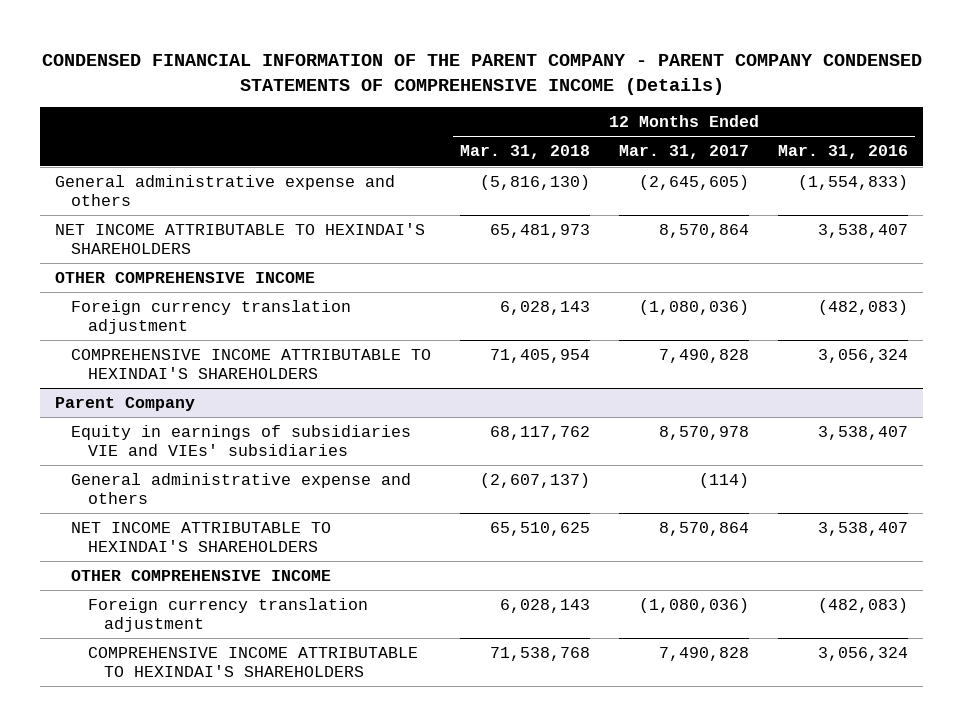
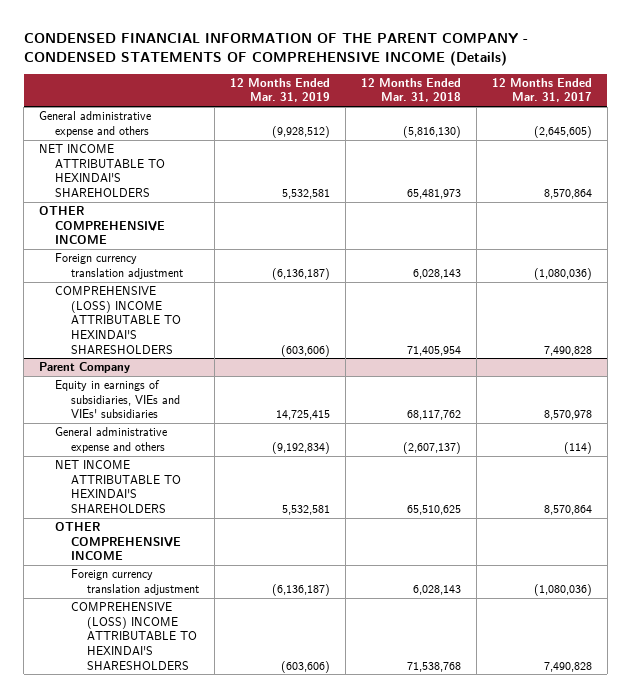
- CONDENSED FINANCIAL INFORMATION OF THE PARENT COMPANY - PARENT COMPANY CONDENSED STATEMENTS OF COMPREHENSIVE INCOME (Details)
+ CONDENSED FINANCIAL INFORMATION OF THE PARENT COMPANY - CONDENSED STATEMENTS OF COMPREHENSIVE INCOME (Details)
- | 12 Months Ended Mar. 31, 2018 | 12 Months Ended Mar. 31, 2017 | 12 Months Ended Mar. 31, 2016
+ | 12 Months Ended Mar. 31, 2019 | 12 Months Ended Mar. 31, 2018 | 12 Months Ended Mar. 31, 2017
- COMPREHENSIVE INCOME ATTRIBUTABLE TO HEXINDAI'S SHAREHOLDERS | 71,405,954 | 7,490,828 | 3,056,324
+ COMPREHENSIVE (LOSS) INCOME ATTRIBUTABLE TO HEXINDAI'S SHARESHOLDERS | (603,606) | 71,405,954 | 7,490,828
@ Parent Company
- Equity in earnings of subsidiaries VIE and VIEs' subsidiaries | 68,117,762 | 8,570,978 | 3,538,407
+ Equity in earnings of subsidiaries, VIEs and VIEs' subsidiaries | 14,725,415 | 68,117,762 | 8,570,978
- COMPREHENSIVE INCOME ATTRIBUTABLE TO HEXINDAI'S SHAREHOLDERS | 71,538,768 | 7,490,828 | 3,056,324
+ COMPREHENSIVE (LOSS) INCOME ATTRIBUTABLE TO HEXINDAI'S SHARESHOLDERS | (603,606) | 71,538,768 | 7,490,828

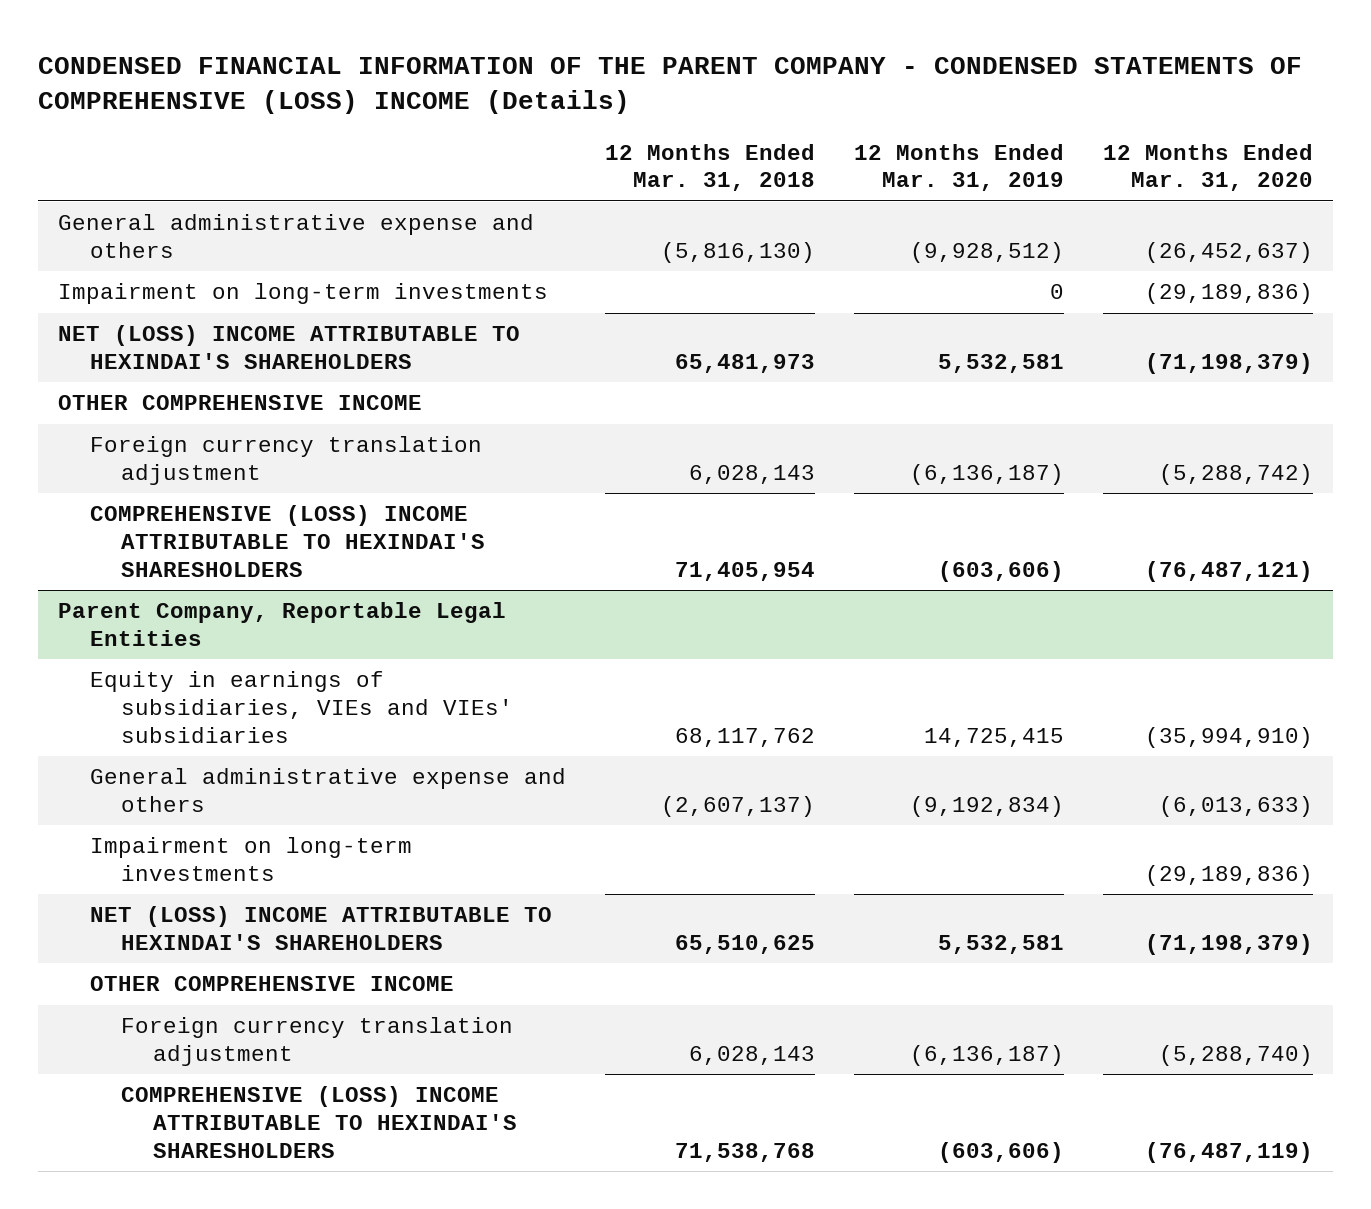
- CONDENSED FINANCIAL INFORMATION OF THE PARENT COMPANY - CONDENSED STATEMENTS OF COMPREHENSIVE INCOME (Details)
+ CONDENSED FINANCIAL INFORMATION OF THE PARENT COMPANY - CONDENSED STATEMENTS OF COMPREHENSIVE (LOSS) INCOME (Details)
- | 12 Months Ended Mar. 31, 2019 | 12 Months Ended Mar. 31, 2018 | 12 Months Ended Mar. 31, 2017
+ | 12 Months Ended Mar. 31, 2018 | 12 Months Ended Mar. 31, 2019 | 12 Months Ended Mar. 31, 2020
- NET INCOME ATTRIBUTABLE TO HEXINDAI'S SHAREHOLDERS | 5,532,581 | 65,481,973 | 8,570,864
+ Impairment on long-term investments | | 0 | (29,189,836)
+ NET (LOSS) INCOME ATTRIBUTABLE TO HEXINDAI'S SHAREHOLDERS | 65,481,973 | 5,532,581 | (71,198,379)
- Parent Company
+ Parent Company, Reportable Legal Entities
- NET INCOME ATTRIBUTABLE TO HEXINDAI'S SHAREHOLDERS | 5,532,581 | 65,510,625 | 8,570,864
+ Impairment on long-term investments | | | (29,189,836)
+ NET (LOSS) INCOME ATTRIBUTABLE TO HEXINDAI'S SHAREHOLDERS | 65,510,625 | 5,532,581 | (71,198,379)

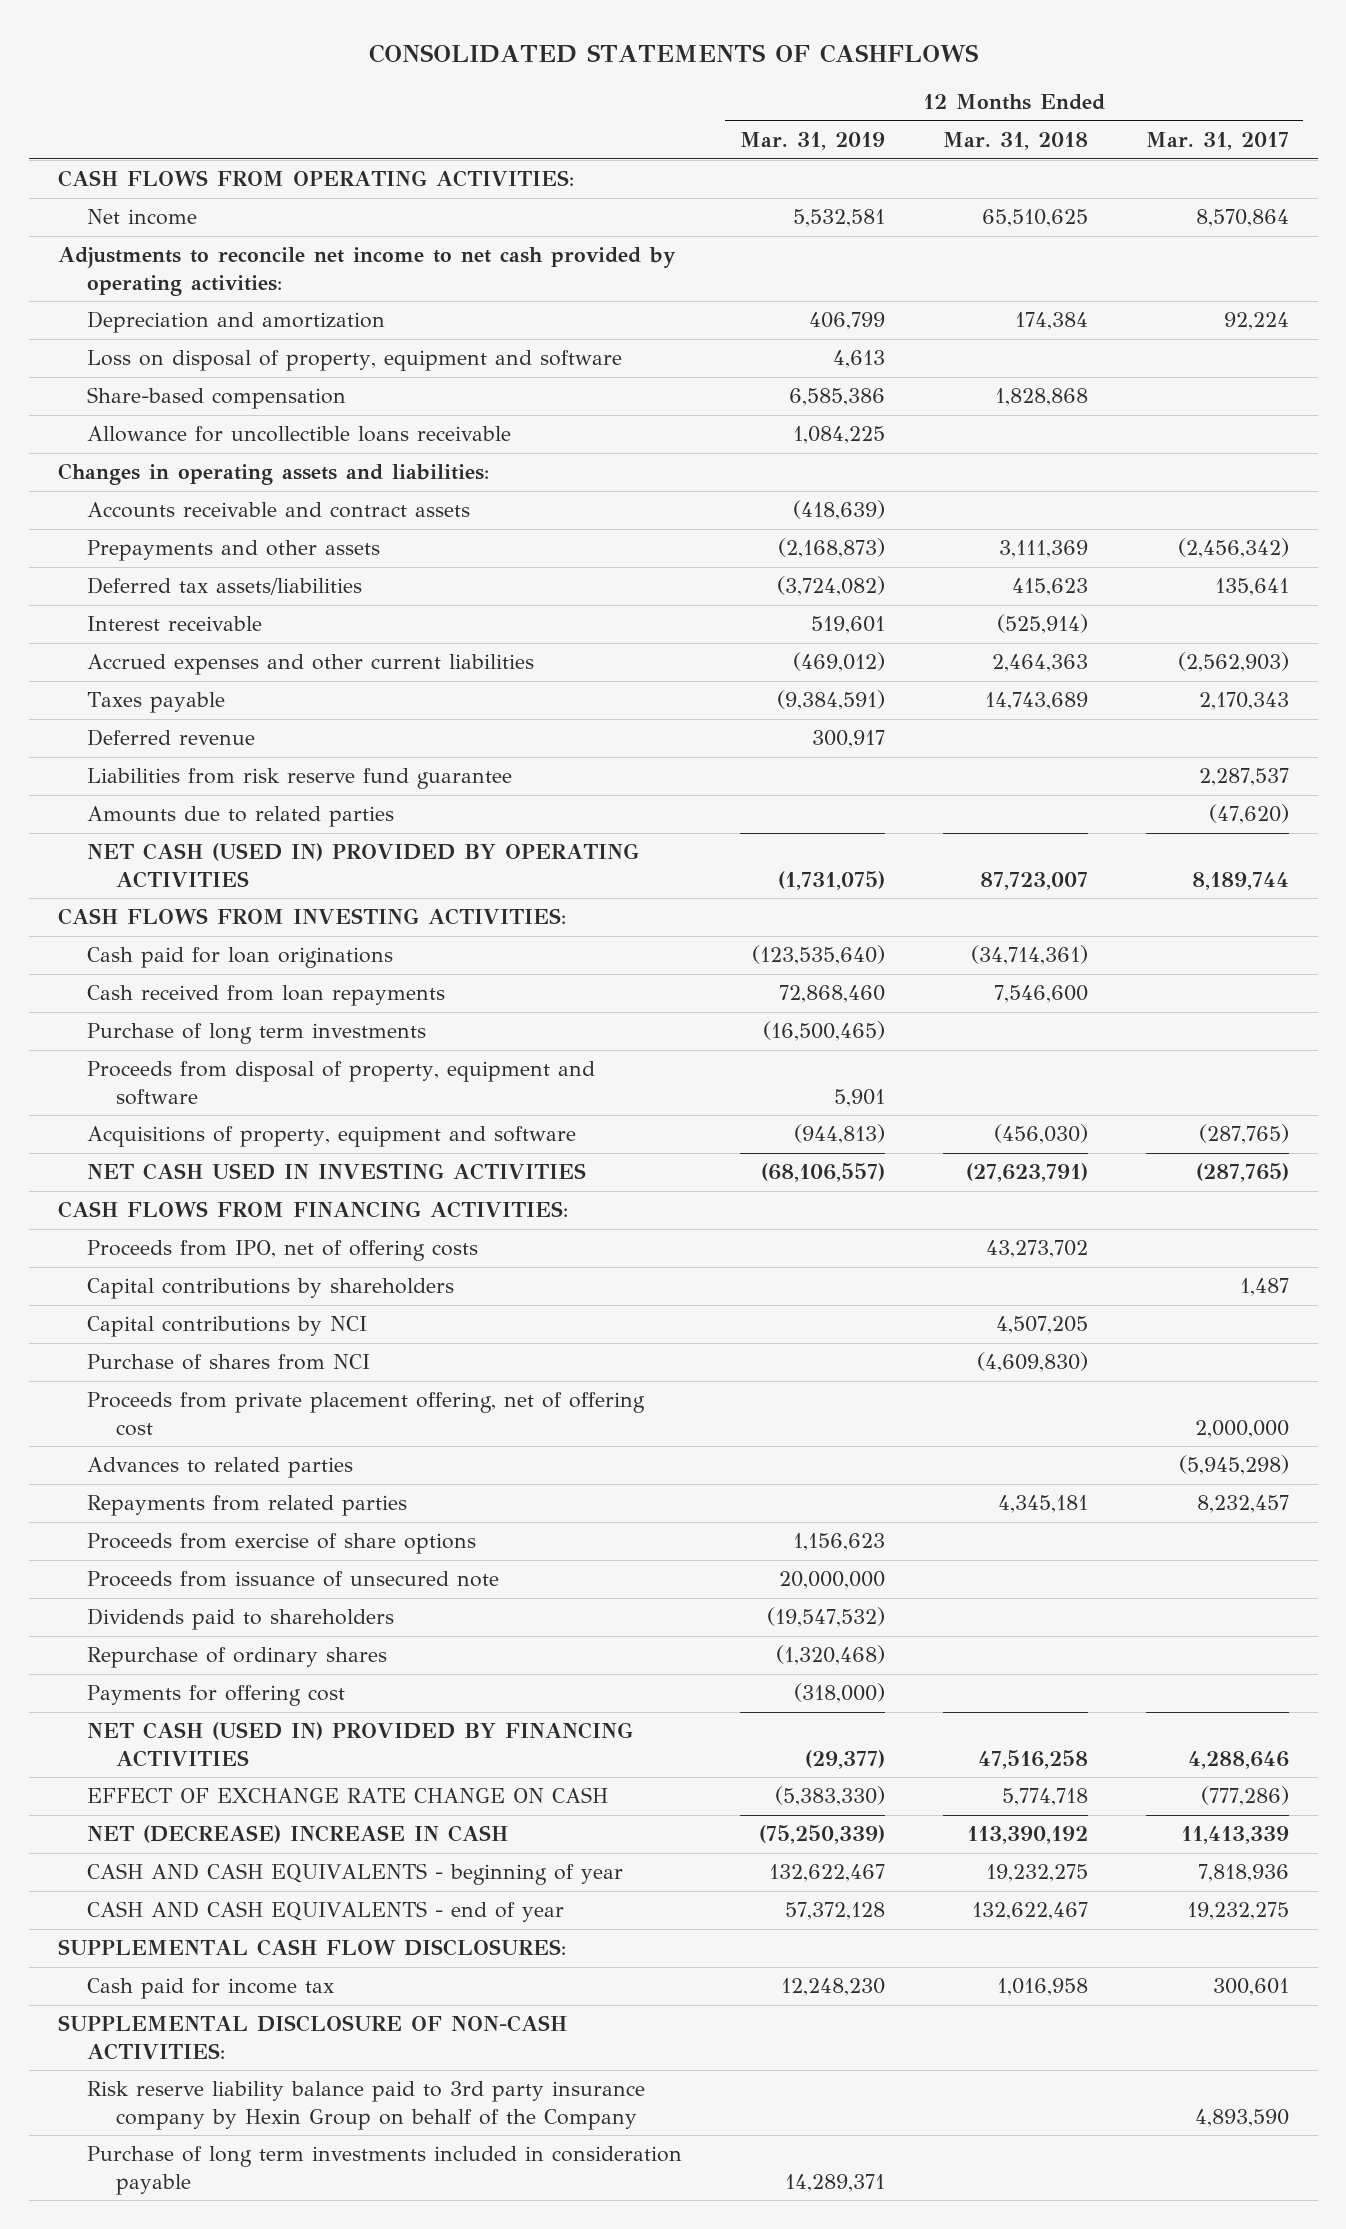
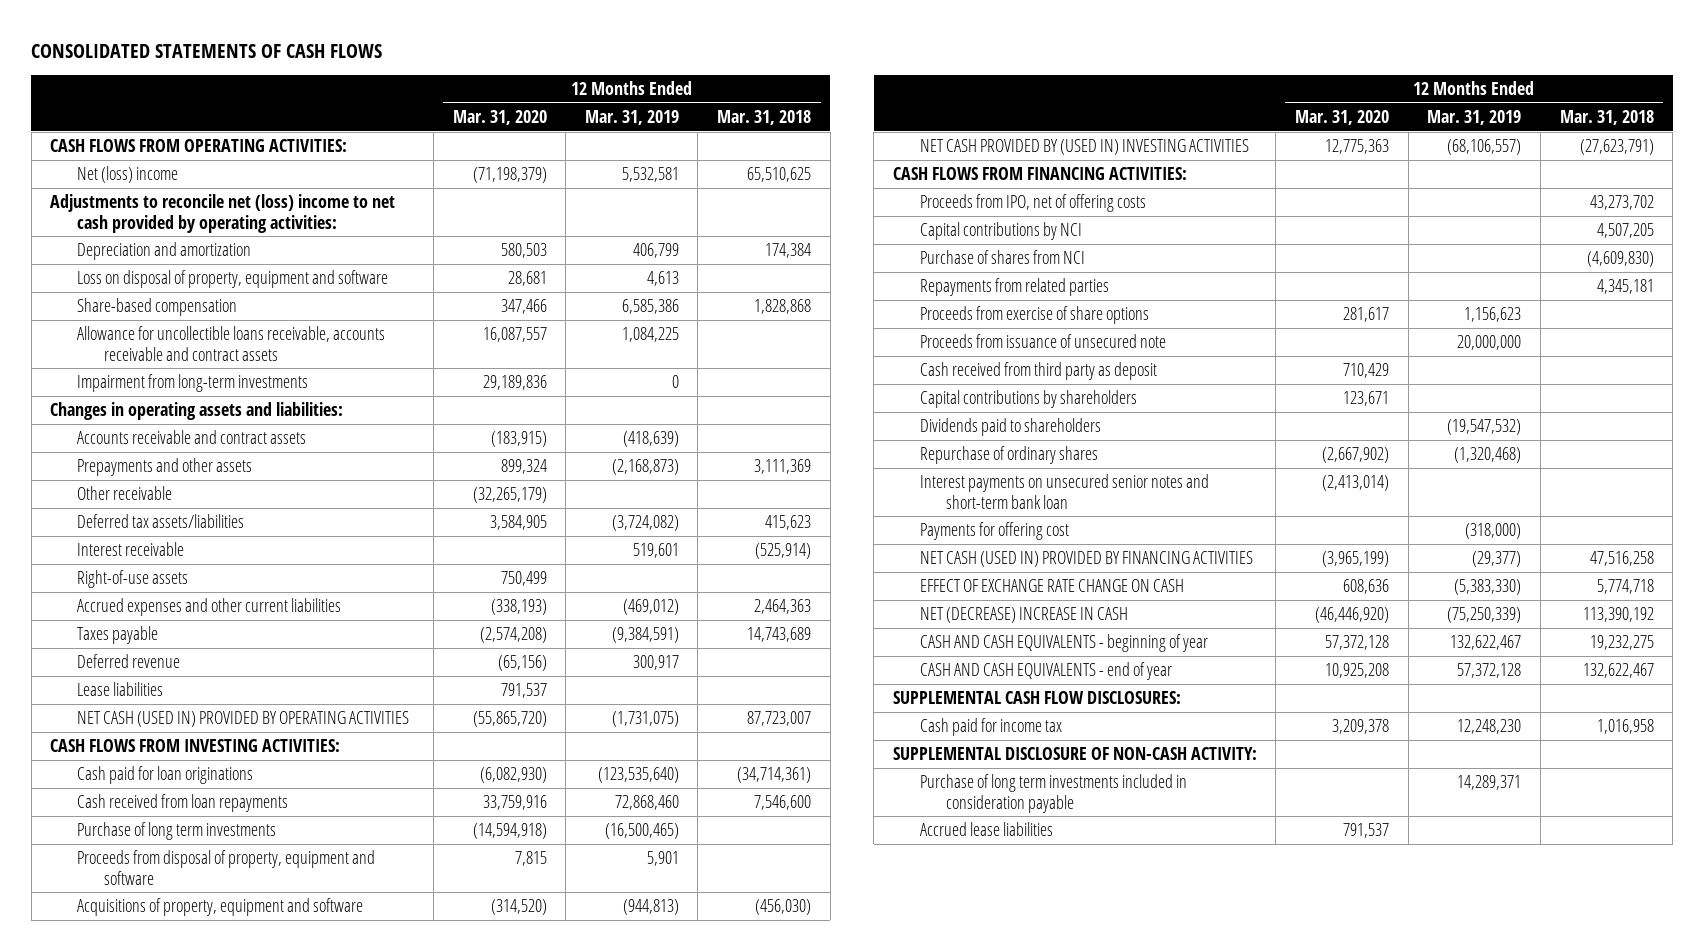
- CONSOLIDATED STATEMENTS OF CASHFLOWS
+ CONSOLIDATED STATEMENTS OF CASH FLOWS
- | 12 Months Ended Mar. 31, 2019 | 12 Months Ended Mar. 31, 2018 | 12 Months Ended Mar. 31, 2017
+ | 12 Months Ended Mar. 31, 2020 | 12 Months Ended Mar. 31, 2019 | 12 Months Ended Mar. 31, 2018
- Net income | 5,532,581 | 65,510,625 | 8,570,864
- Adjustments to reconcile net income to net cash provided by operating activities:
+ Net (loss) income | (71,198,379) | 5,532,581 | 65,510,625
+ Adjustments to reconcile net (loss) income to net cash provided by operating activities:
- Allowance for uncollectible loans receivable | 1,084,225 | |
+ Allowance for uncollectible loans receivable, accounts receivable and contract assets | 16,087,557 | 1,084,225 |
+ Impairment from long-term investments | 29,189,836 | 0 |
+ Other receivable | (32,265,179) | |
+ Right-of-use assets | 750,499 | |
- Liabilities from risk reserve fund guarantee | | | 2,287,537
- Amounts due to related parties | | | (47,620)
+ Lease liabilities | 791,537 | |
- NET CASH USED IN INVESTING ACTIVITIES | (68,106,557) | (27,623,791) | (287,765)
+ NET CASH PROVIDED BY (USED IN) INVESTING ACTIVITIES | 12,775,363 | (68,106,557) | (27,623,791)
- Proceeds from private placement offering, net of offering cost | | | 2,000,000
- Advances to related parties | | | (5,945,298)
+ Cash received from third party as deposit | 710,429 | |
moved down: Capital contributions by shareholders | 123,671 | |
+ Interest payments on unsecured senior notes and short-term bank loan | (2,413,014) | |
- SUPPLEMENTAL DISCLOSURE OF NON-CASH ACTIVITIES:
- Risk reserve liability balance paid to 3rd party insurance company by Hexin Group on behalf of the Company | | | 4,893,590
+ SUPPLEMENTAL DISCLOSURE OF NON-CASH ACTIVITY:
+ Accrued lease liabilities | 791,537 | |

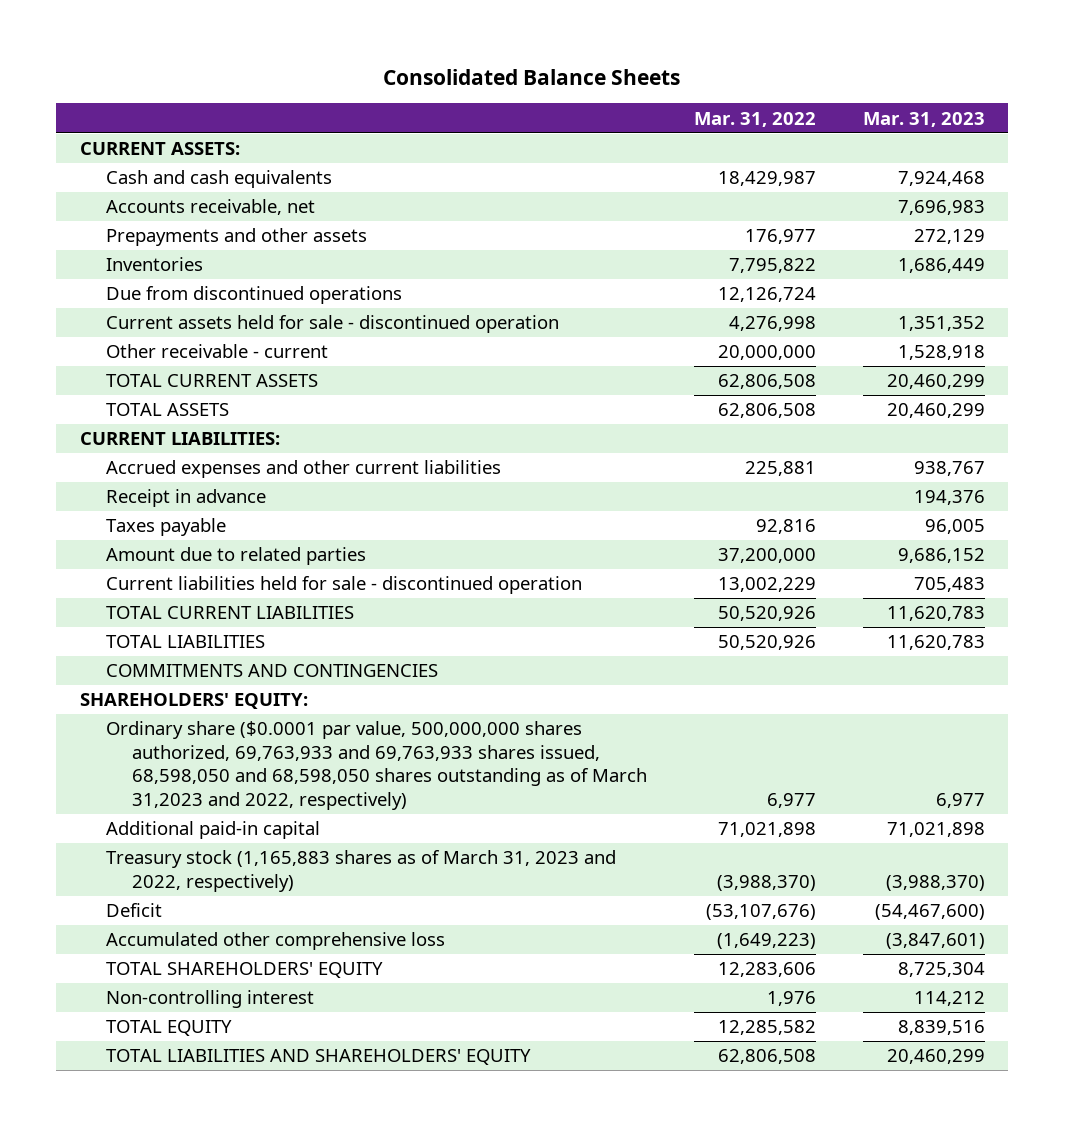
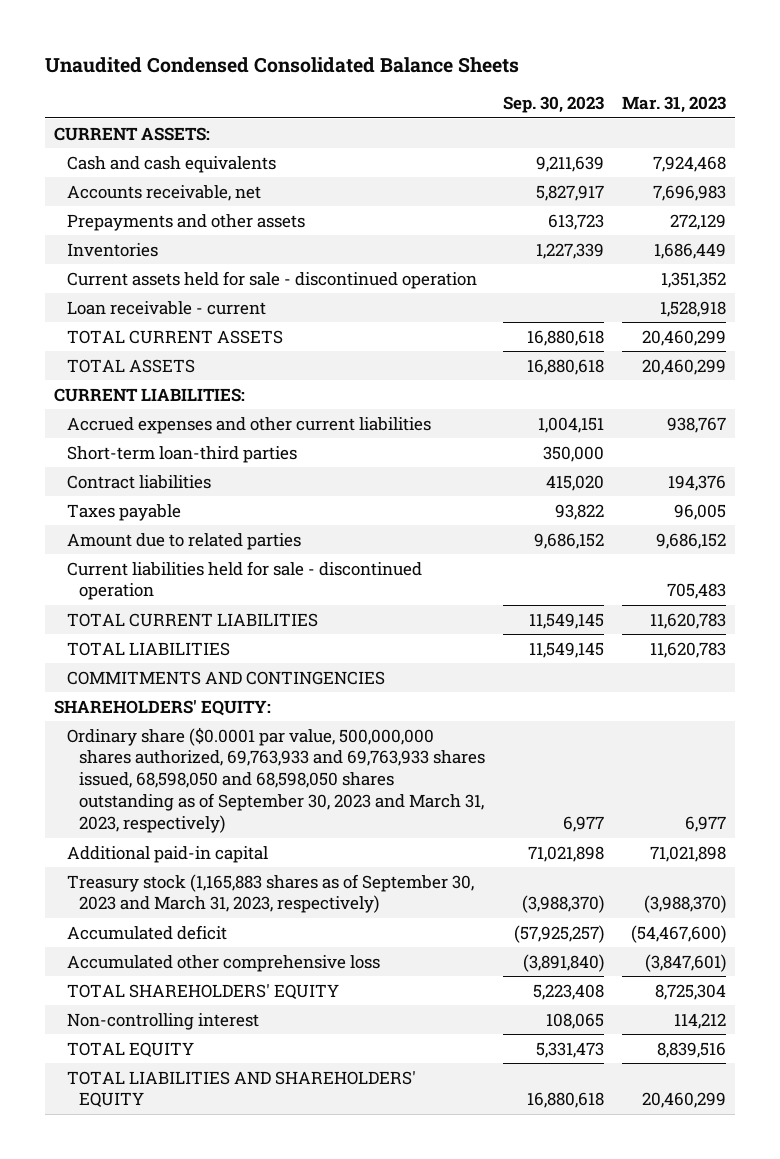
- Consolidated Balance Sheets
+ Unaudited Condensed Consolidated Balance Sheets
- | Mar. 31, 2022 | Mar. 31, 2023
+ | Sep. 30, 2023 | Mar. 31, 2023
- Due from discontinued operations | 12,126,724 |
- Other receivable - current | 20,000,000 | 1,528,918
+ Loan receivable - current | | 1,528,918
- Receipt in advance | | 194,376
+ Short-term loan-third parties | 350,000 |
+ Contract liabilities | 415,020 | 194,376
- Ordinary share ($0.0001 par value, 500,000,000 shares authorized, 69,763,933 and 69,763,933 shares issued, 68,598,050 and 68,598,050 shares outstanding as of March 31,2023 and 2022, respectively) | 6,977 | 6,977
+ Ordinary share ($0.0001 par value, 500,000,000 shares authorized, 69,763,933 and 69,763,933 shares issued, 68,598,050 and 68,598,050 shares outstanding as of September 30, 2023 and March 31, 2023, respectively) | 6,977 | 6,977
- Treasury stock (1,165,883 shares as of March 31, 2023 and 2022, respectively) | (3,988,370) | (3,988,370)
- Deficit | (53,107,676) | (54,467,600)
+ Treasury stock (1,165,883 shares as of September 30, 2023 and March 31, 2023, respectively) | (3,988,370) | (3,988,370)
+ Accumulated deficit | (57,925,257) | (54,467,600)

